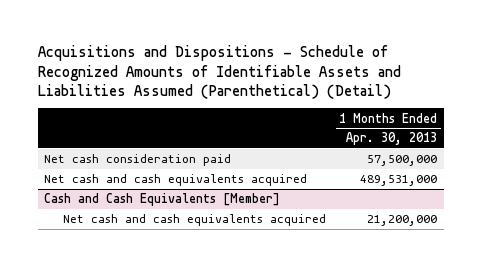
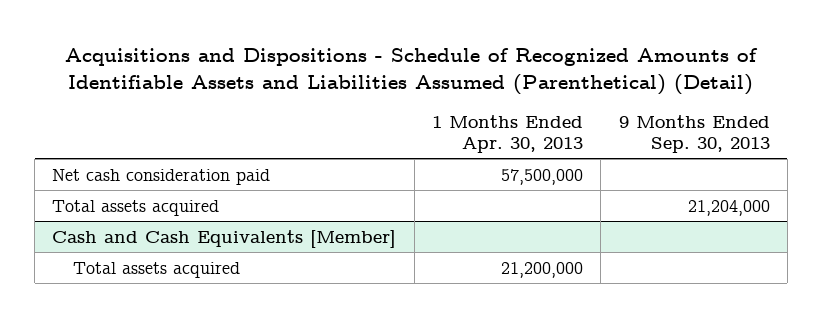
- | 1 Months Ended Apr. 30, 2013
+ | 1 Months Ended Apr. 30, 2013 | 9 Months Ended Sep. 30, 2013
- Net cash and cash equivalents acquired | 489,531,000
+ Total assets acquired | | 21,204,000
@ Cash and Cash Equivalents [Member]
- Net cash and cash equivalents acquired | 21,200,000
+ Total assets acquired | 21,200,000 |

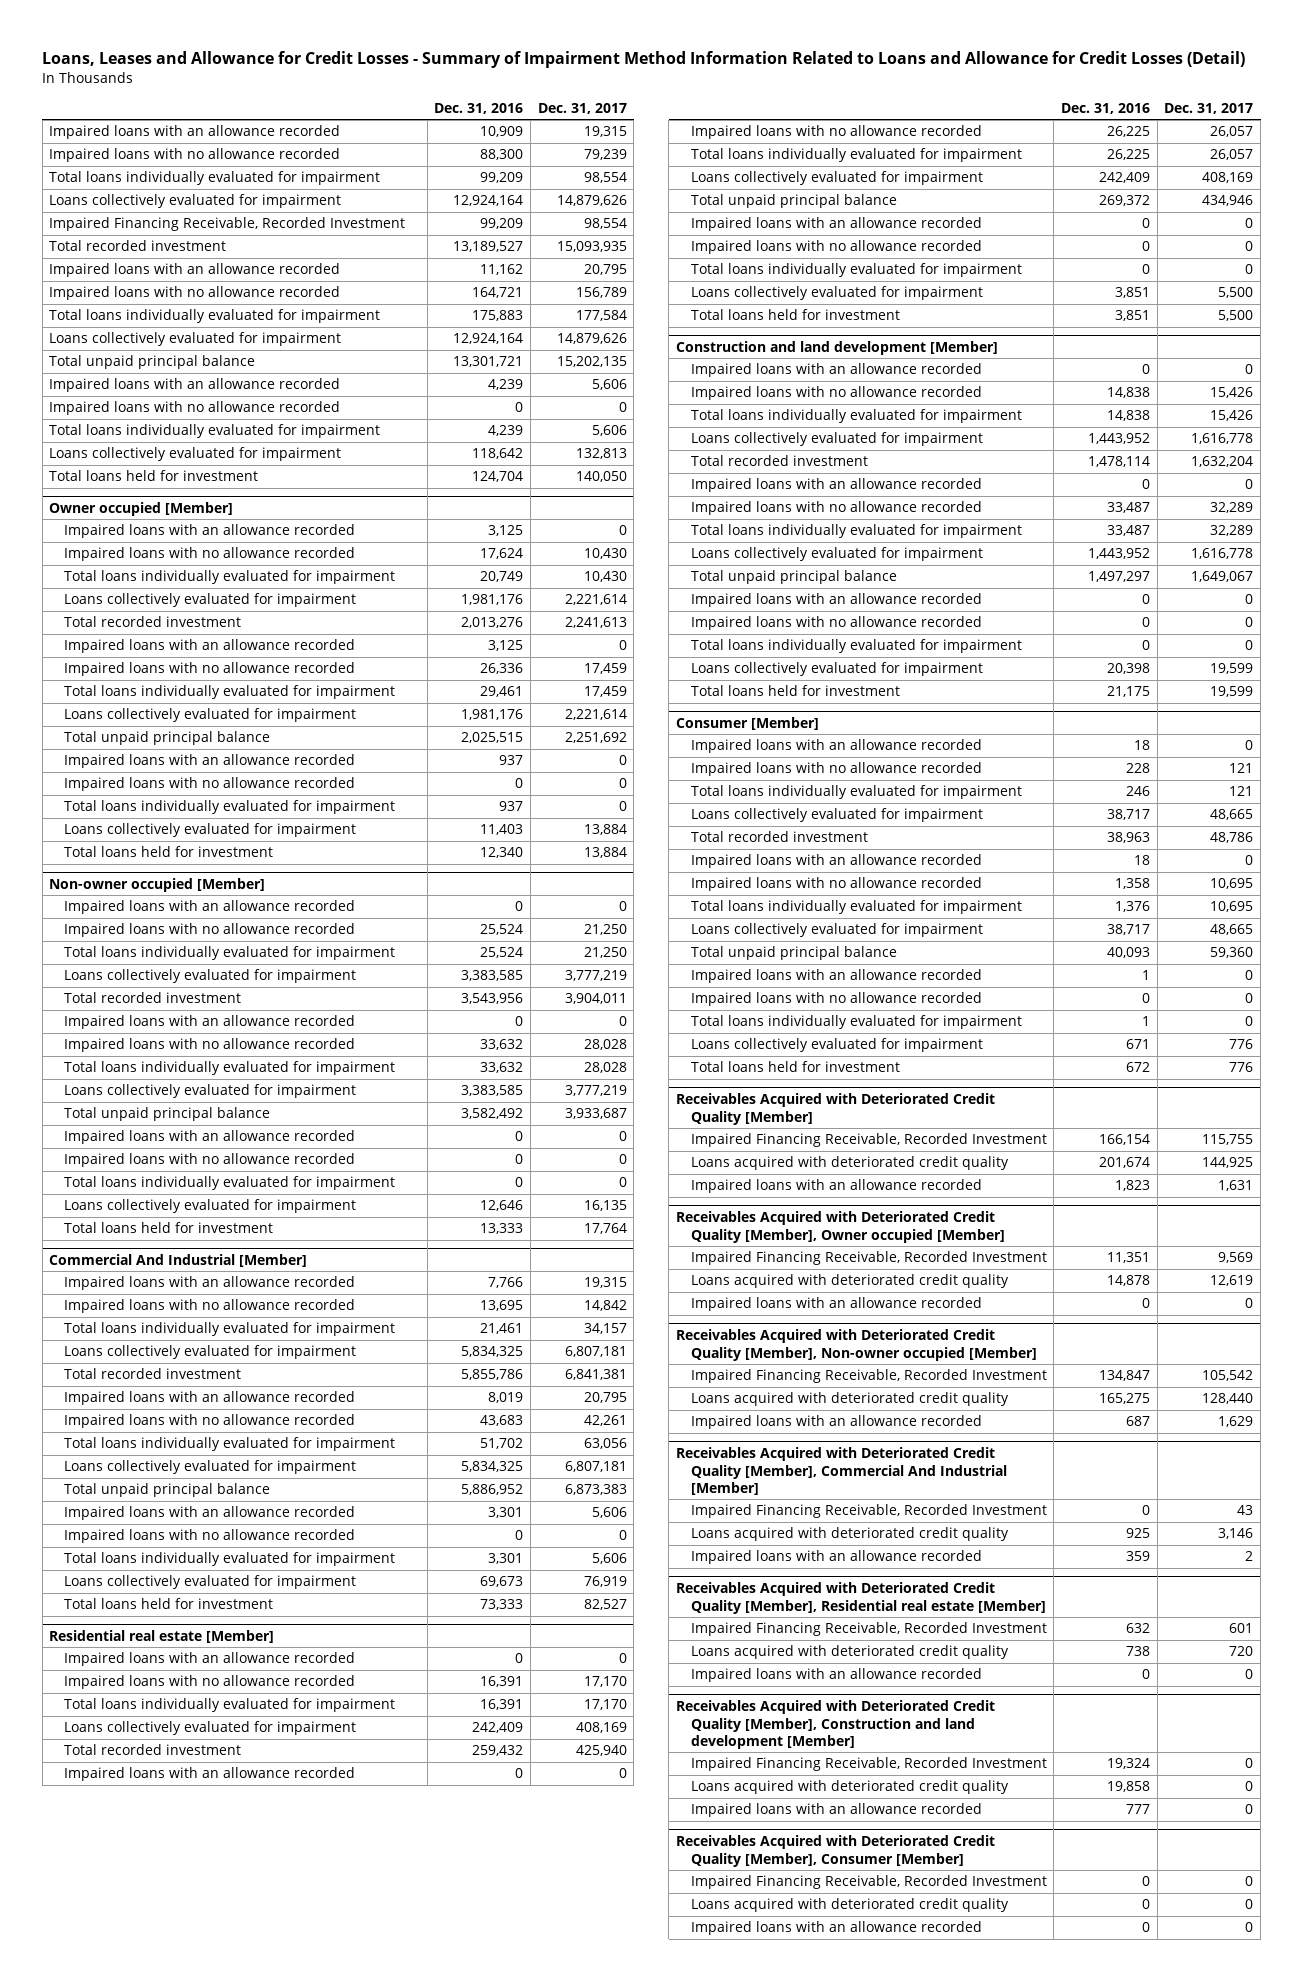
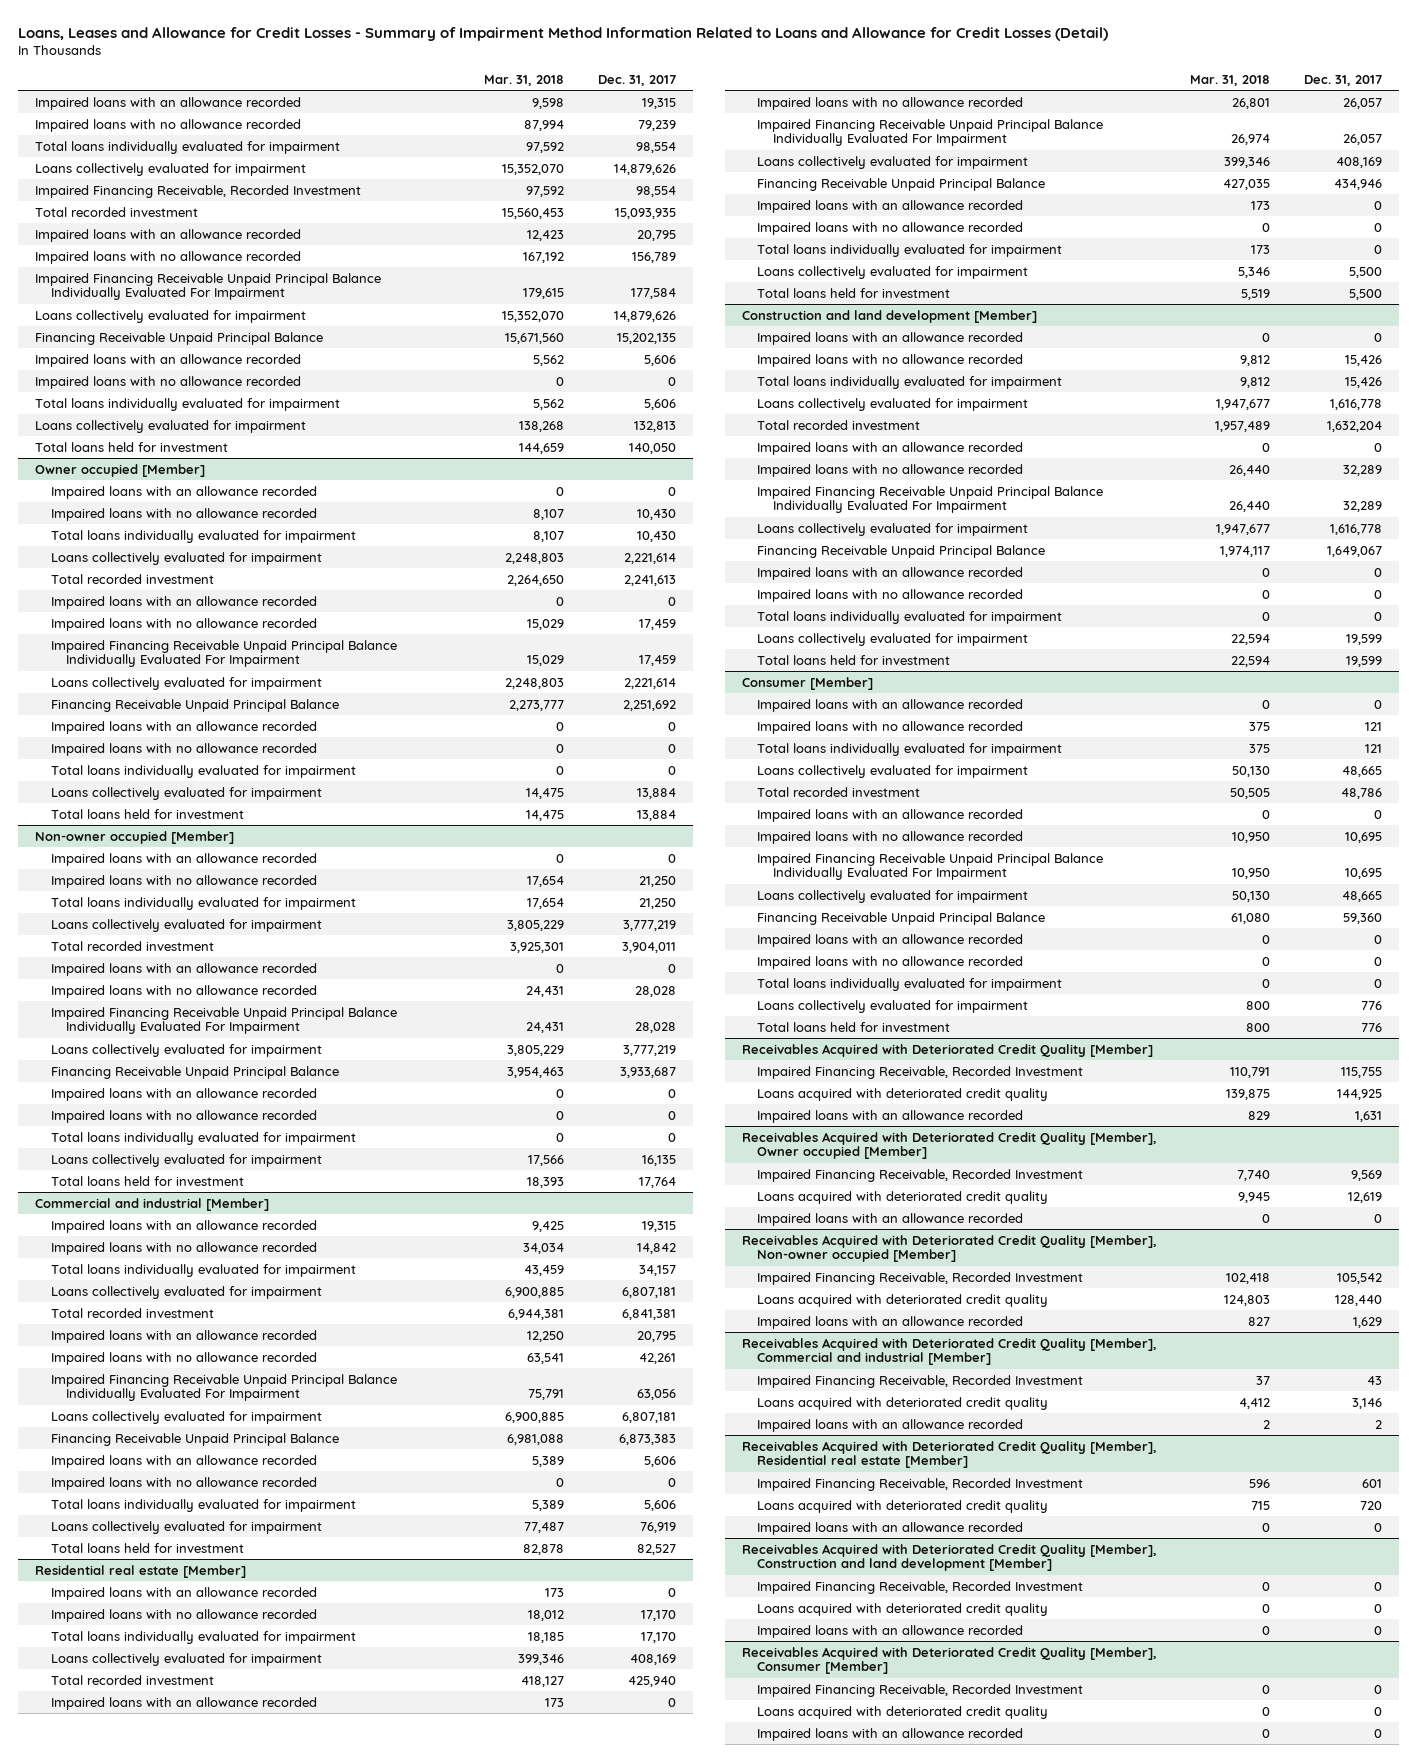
- | Dec. 31, 2016 | Dec. 31, 2017
+ | Mar. 31, 2018 | Dec. 31, 2017
- Total loans individually evaluated for impairment | 175,883 | 177,584
+ Impaired Financing Receivable Unpaid Principal Balance Individually Evaluated For Impairment | 179,615 | 177,584
- Total unpaid principal balance | 13,301,721 | 15,202,135
+ Financing Receivable Unpaid Principal Balance | 15,671,560 | 15,202,135
@ Owner occupied [Member]
- Total loans individually evaluated for impairment | 29,461 | 17,459
+ Impaired Financing Receivable Unpaid Principal Balance Individually Evaluated For Impairment | 15,029 | 17,459
- Total unpaid principal balance | 2,025,515 | 2,251,692
+ Financing Receivable Unpaid Principal Balance | 2,273,777 | 2,251,692
@ Non-owner occupied [Member]
- Total loans individually evaluated for impairment | 33,632 | 28,028
+ Impaired Financing Receivable Unpaid Principal Balance Individually Evaluated For Impairment | 24,431 | 28,028
- Total unpaid principal balance | 3,582,492 | 3,933,687
+ Financing Receivable Unpaid Principal Balance | 3,954,463 | 3,933,687
- Commercial And Industrial [Member]
+ Commercial and industrial [Member]
- Total loans individually evaluated for impairment | 51,702 | 63,056
+ Impaired Financing Receivable Unpaid Principal Balance Individually Evaluated For Impairment | 75,791 | 63,056
- Total unpaid principal balance | 5,886,952 | 6,873,383
+ Financing Receivable Unpaid Principal Balance | 6,981,088 | 6,873,383
@ Residential real estate [Member]
- Total loans individually evaluated for impairment | 26,225 | 26,057
+ Impaired Financing Receivable Unpaid Principal Balance Individually Evaluated For Impairment | 26,974 | 26,057
- Total unpaid principal balance | 269,372 | 434,946
+ Financing Receivable Unpaid Principal Balance | 427,035 | 434,946
@ Construction and land development [Member]
- Total loans individually evaluated for impairment | 33,487 | 32,289
+ Impaired Financing Receivable Unpaid Principal Balance Individually Evaluated For Impairment | 26,440 | 32,289
- Total unpaid principal balance | 1,497,297 | 1,649,067
+ Financing Receivable Unpaid Principal Balance | 1,974,117 | 1,649,067
@ Consumer [Member]
- Total loans individually evaluated for impairment | 1,376 | 10,695
+ Impaired Financing Receivable Unpaid Principal Balance Individually Evaluated For Impairment | 10,950 | 10,695
- Total unpaid principal balance | 40,093 | 59,360
+ Financing Receivable Unpaid Principal Balance | 61,080 | 59,360
- Receivables Acquired with Deteriorated Credit Quality [Member], Commercial And Industrial [Member]
+ Receivables Acquired with Deteriorated Credit Quality [Member], Commercial and industrial [Member]

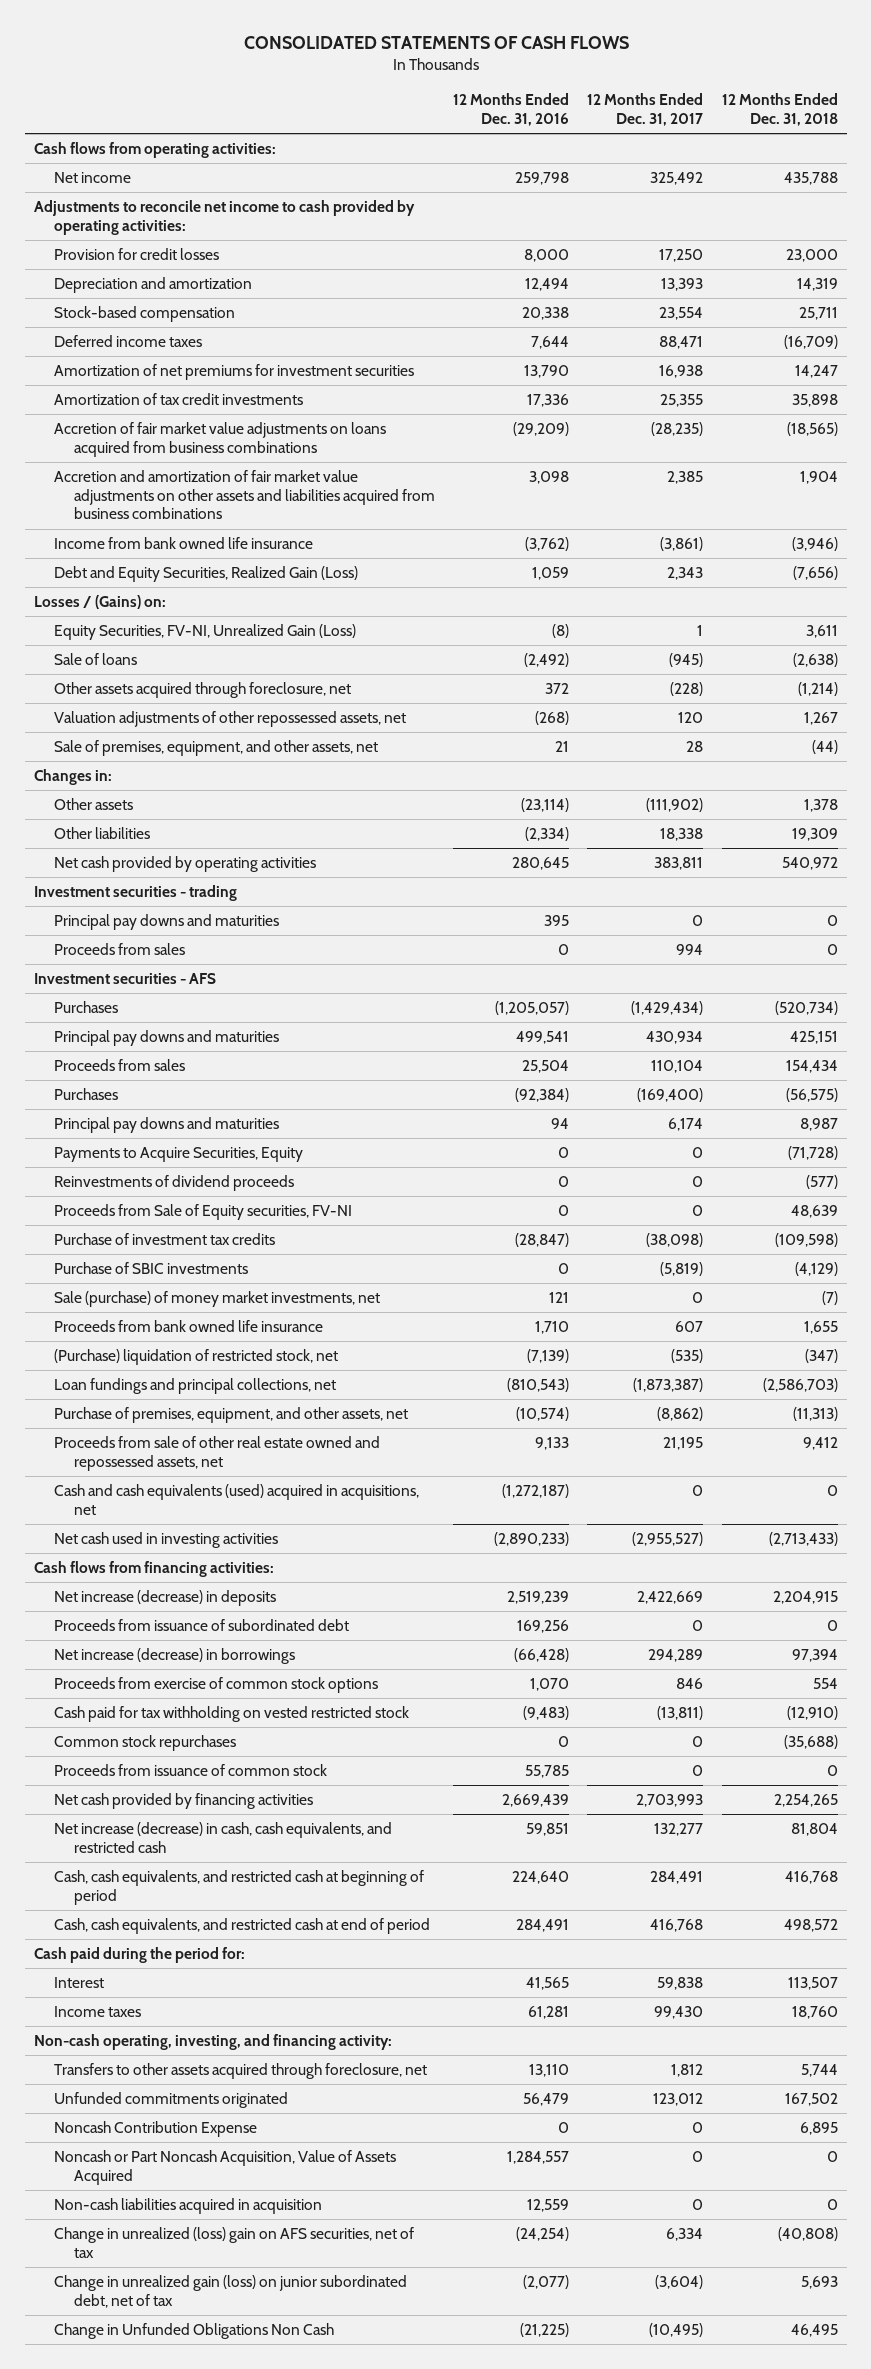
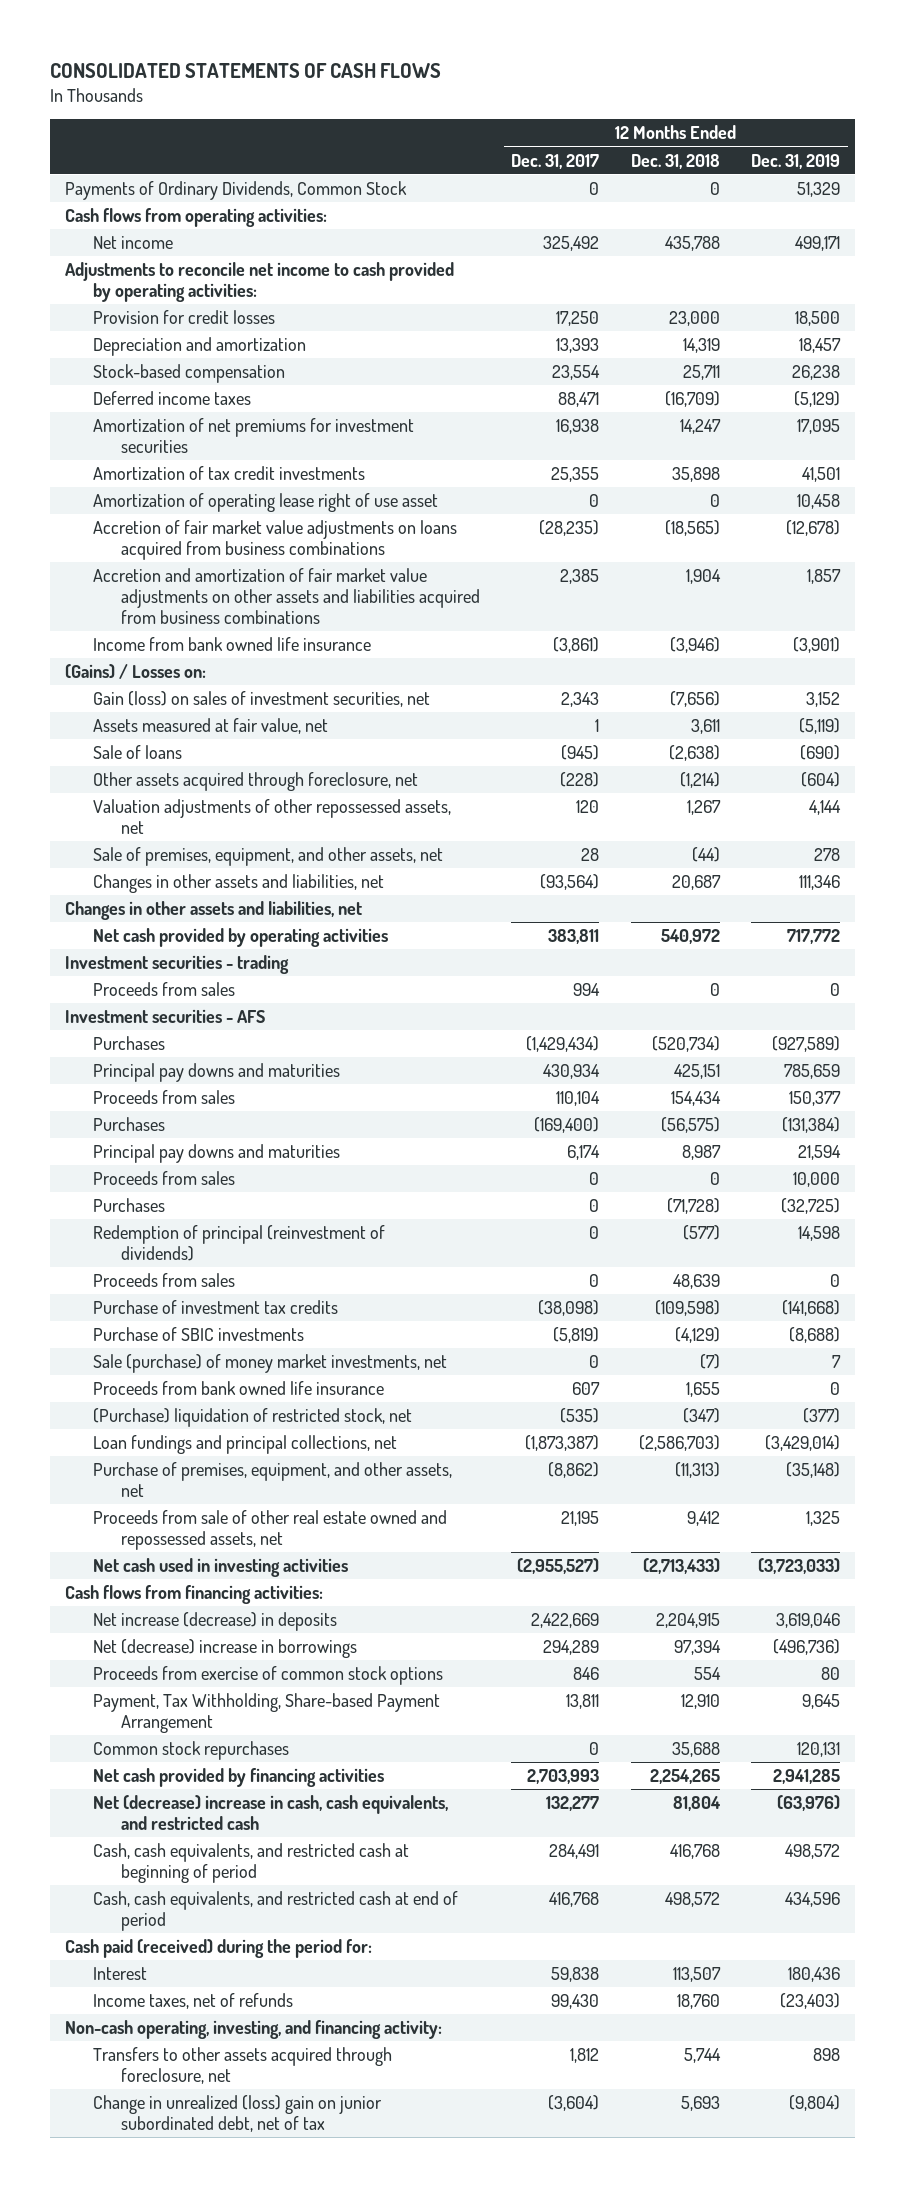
- | 12 Months Ended Dec. 31, 2016 | 12 Months Ended Dec. 31, 2017 | 12 Months Ended Dec. 31, 2018
+ | 12 Months Ended Dec. 31, 2017 | 12 Months Ended Dec. 31, 2018 | 12 Months Ended Dec. 31, 2019
+ Payments of Ordinary Dividends, Common Stock | 0 | 0 | 51,329
+ Amortization of operating lease right of use asset | 0 | 0 | 10,458
- Debt and Equity Securities, Realized Gain (Loss) | 1,059 | 2,343 | (7,656)
- Losses / (Gains) on:
- Equity Securities, FV-NI, Unrealized Gain (Loss) | (8) | 1 | 3,611
+ (Gains) / Losses on:
+ Gain (loss) on sales of investment securities, net | 2,343 | (7,656) | 3,152
+ Assets measured at fair value, net | 1 | 3,611 | (5,119)
- Changes in:
- Other assets | (23,114) | (111,902) | 1,378
- Other liabilities | (2,334) | 18,338 | 19,309
+ Changes in other assets and liabilities, net | (93,564) | 20,687 | 111,346
+ Changes in other assets and liabilities, net
- Principal pay downs and maturities | 395 | 0 | 0
- Payments to Acquire Securities, Equity | 0 | 0 | (71,728)
- Reinvestments of dividend proceeds | 0 | 0 | (577)
- Proceeds from Sale of Equity securities, FV-NI | 0 | 0 | 48,639
+ Proceeds from sales | 0 | 0 | 10,000
+ Purchases | 0 | (71,728) | (32,725)
+ Redemption of principal (reinvestment of dividends) | 0 | (577) | 14,598
+ Proceeds from sales | 0 | 48,639 | 0
- Cash and cash equivalents (used) acquired in acquisitions, net | (1,272,187) | 0 | 0
- Proceeds from issuance of subordinated debt | 169,256 | 0 | 0
- Net increase (decrease) in borrowings | (66,428) | 294,289 | 97,394
+ Net (decrease) increase in borrowings | 294,289 | 97,394 | (496,736)
- Cash paid for tax withholding on vested restricted stock | (9,483) | (13,811) | (12,910)
- Common stock repurchases | 0 | 0 | (35,688)
- Proceeds from issuance of common stock | 55,785 | 0 | 0
+ Payment, Tax Withholding, Share-based Payment Arrangement | 13,811 | 12,910 | 9,645
+ Common stock repurchases | 0 | 35,688 | 120,131
- Net increase (decrease) in cash, cash equivalents, and restricted cash | 59,851 | 132,277 | 81,804
+ Net (decrease) increase in cash, cash equivalents, and restricted cash | 132,277 | 81,804 | (63,976)
- Cash paid during the period for:
+ Cash paid (received) during the period for:
- Income taxes | 61,281 | 99,430 | 18,760
+ Income taxes, net of refunds | 99,430 | 18,760 | (23,403)
- Unfunded commitments originated | 56,479 | 123,012 | 167,502
- Noncash Contribution Expense | 0 | 0 | 6,895
- Noncash or Part Noncash Acquisition, Value of Assets Acquired | 1,284,557 | 0 | 0
- Non-cash liabilities acquired in acquisition | 12,559 | 0 | 0
- Change in unrealized (loss) gain on AFS securities, net of tax | (24,254) | 6,334 | (40,808)
- Change in unrealized gain (loss) on junior subordinated debt, net of tax | (2,077) | (3,604) | 5,693
- Change in Unfunded Obligations Non Cash | (21,225) | (10,495) | 46,495
+ Change in unrealized (loss) gain on junior subordinated debt, net of tax | (3,604) | 5,693 | (9,804)

